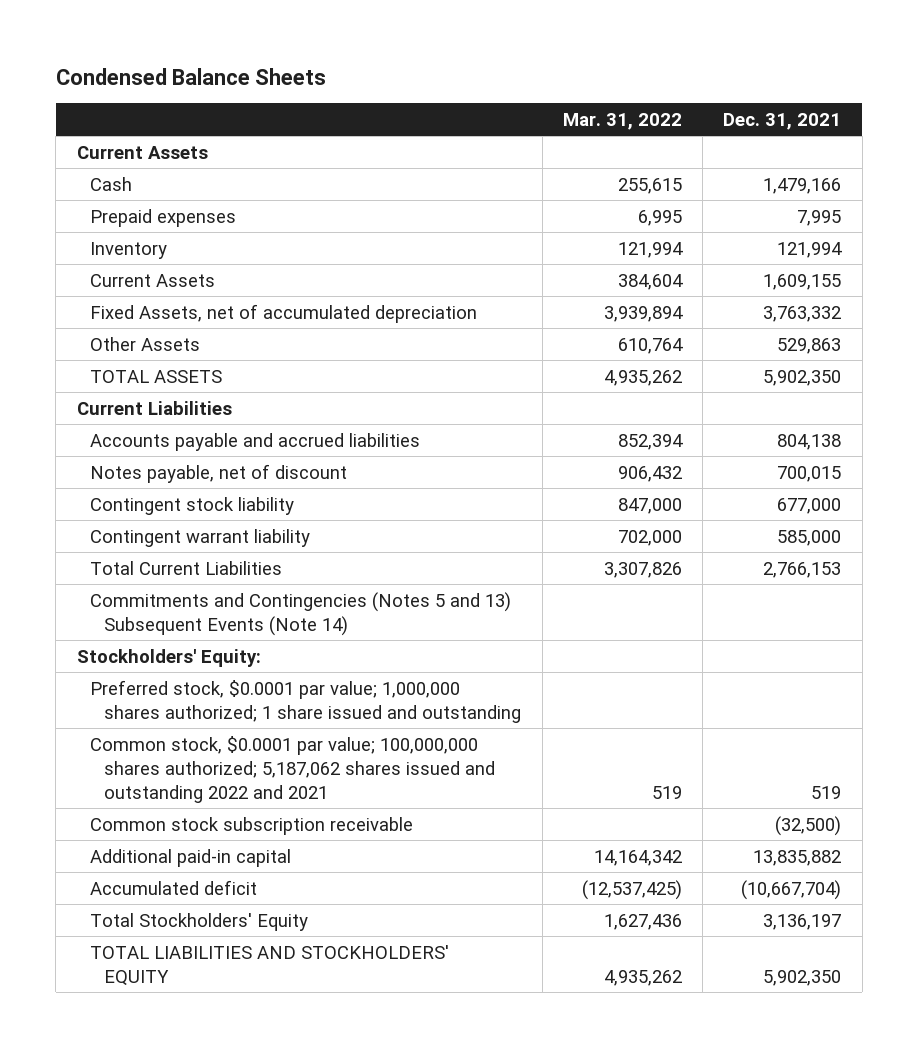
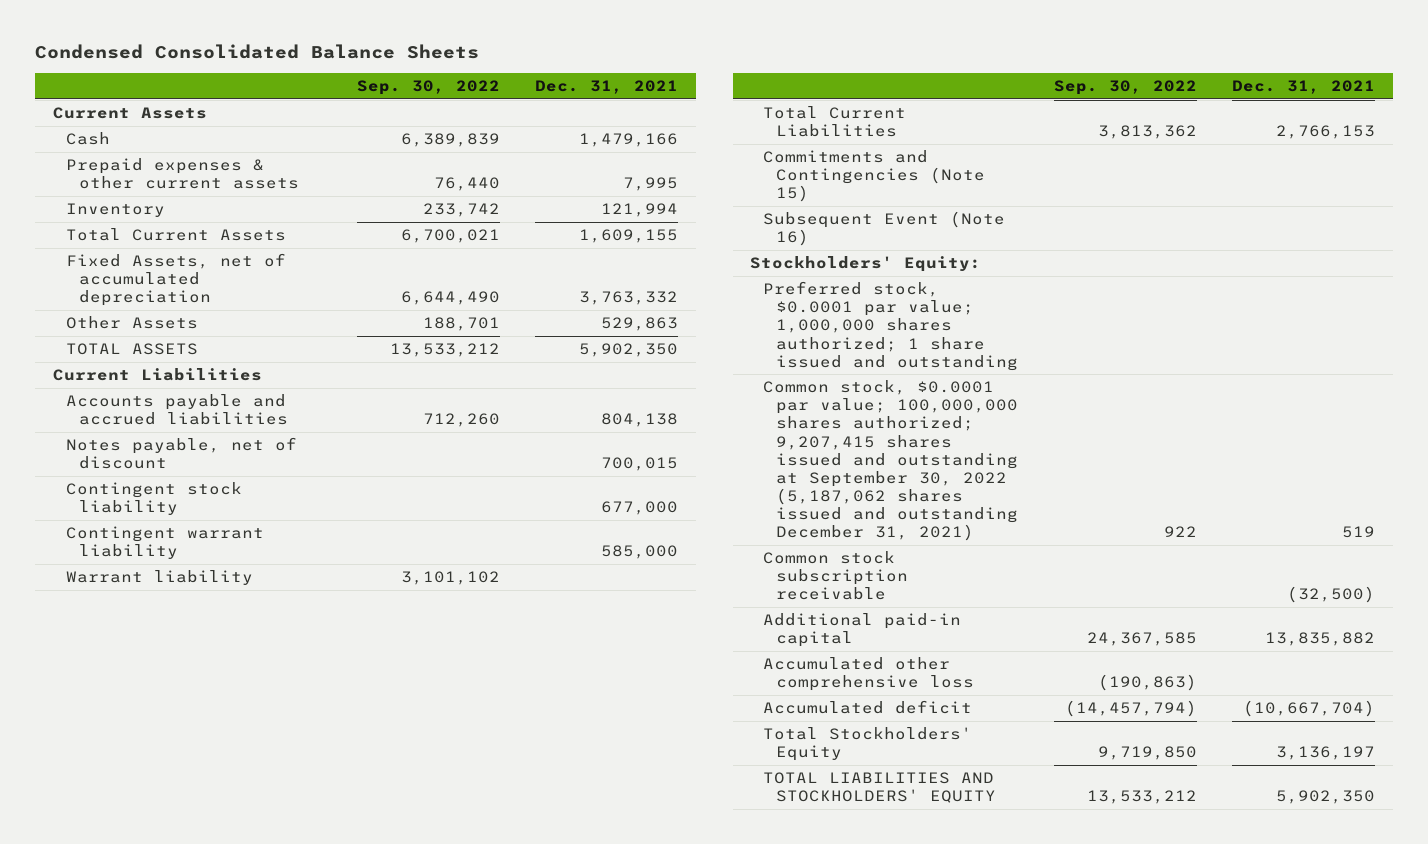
- Condensed Balance Sheets
+ Condensed Consolidated Balance Sheets
- | Mar. 31, 2022 | Dec. 31, 2021
+ | Sep. 30, 2022 | Dec. 31, 2021
- Prepaid expenses | 6,995 | 7,995
+ Prepaid expenses & other current assets | 76,440 | 7,995
- Current Assets | 384,604 | 1,609,155
+ Total Current Assets | 6,700,021 | 1,609,155
+ Warrant liability | 3,101,102 |
- Commitments and Contingencies (Notes 5 and 13) Subsequent Events (Note 14)
+ Commitments and Contingencies (Note 15)
+ Subsequent Event (Note 16)
- Common stock, $0.0001 par value; 100,000,000 shares authorized; 5,187,062 shares issued and outstanding 2022 and 2021 | 519 | 519
+ Common stock, $0.0001 par value; 100,000,000 shares authorized; 9,207,415 shares issued and outstanding at September 30, 2022 (5,187,062 shares issued and outstanding December 31, 2021) | 922 | 519
+ Accumulated other comprehensive loss | (190,863) |

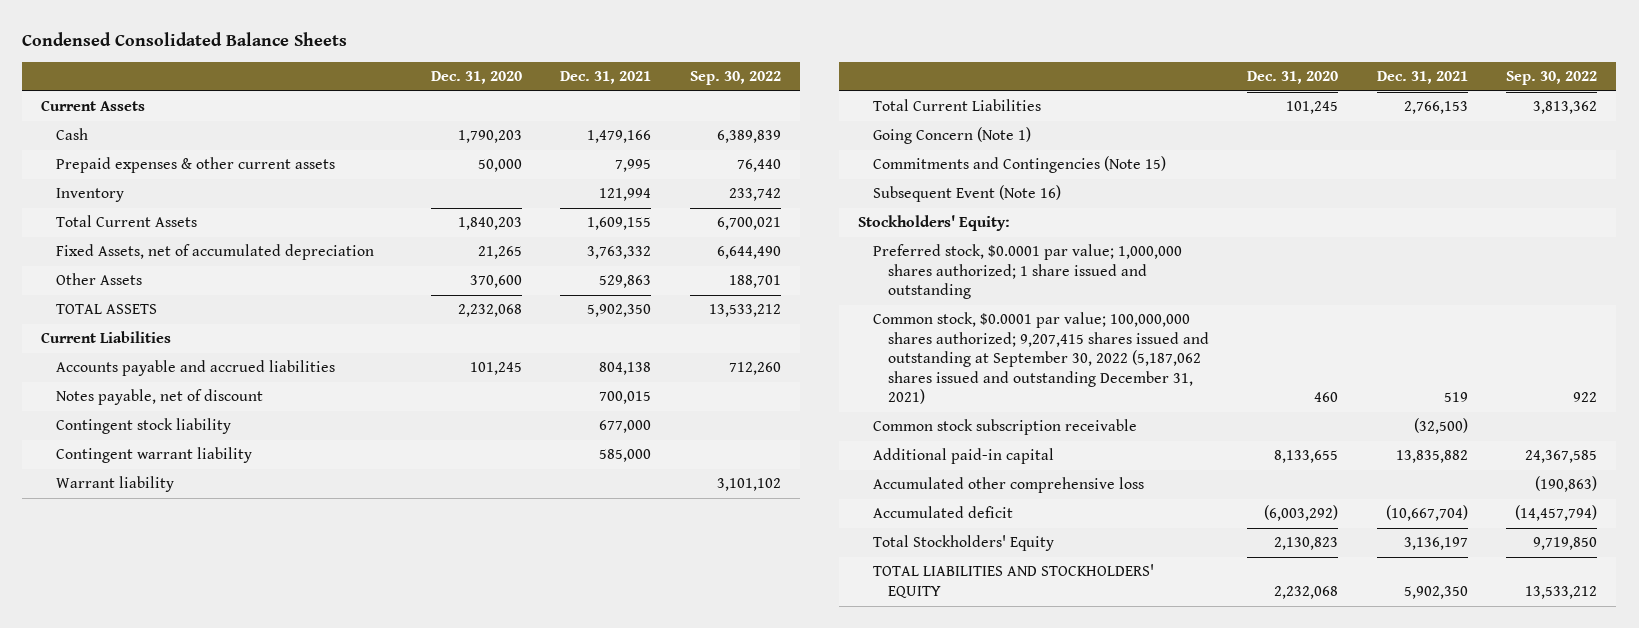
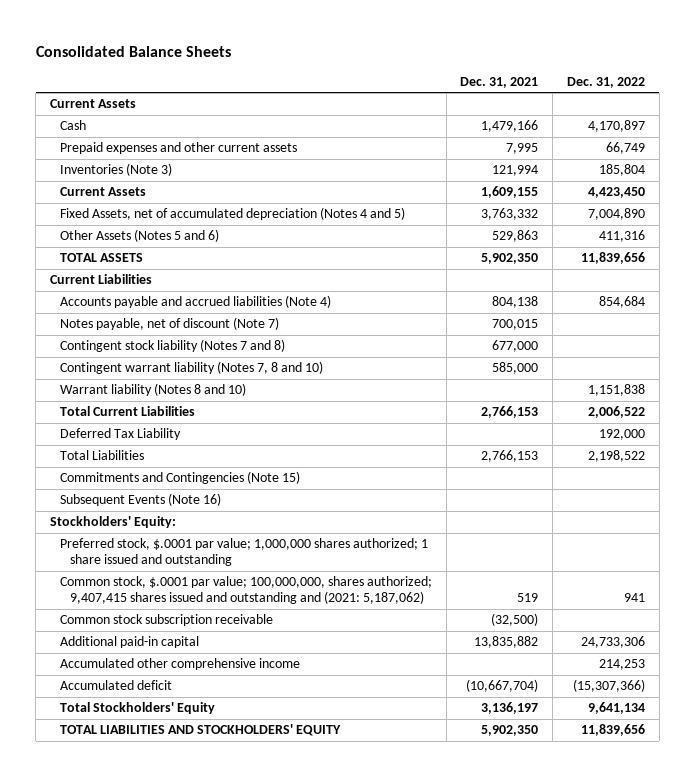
- Condensed Consolidated Balance Sheets
+ Consolidated Balance Sheets
- | Dec. 31, 2020 | Dec. 31, 2021 | Sep. 30, 2022
+ | Dec. 31, 2021 | Dec. 31, 2022
- Prepaid expenses & other current assets | 50,000 | 7,995 | 76,440
- Inventory | | 121,994 | 233,742
- Total Current Assets | 1,840,203 | 1,609,155 | 6,700,021
- Fixed Assets, net of accumulated depreciation | 21,265 | 3,763,332 | 6,644,490
- Other Assets | 370,600 | 529,863 | 188,701
+ Prepaid expenses and other current assets | 7,995 | 66,749
+ Inventories (Note 3) | 121,994 | 185,804
+ Current Assets | 1,609,155 | 4,423,450
+ Fixed Assets, net of accumulated depreciation (Notes 4 and 5) | 3,763,332 | 7,004,890
+ Other Assets (Notes 5 and 6) | 529,863 | 411,316
- Accounts payable and accrued liabilities | 101,245 | 804,138 | 712,260
- Notes payable, net of discount | | 700,015 |
- Contingent stock liability | | 677,000 |
- Contingent warrant liability | | 585,000 |
- Warrant liability | | | 3,101,102
+ Accounts payable and accrued liabilities (Note 4) | 804,138 | 854,684
+ Notes payable, net of discount (Note 7) | 700,015 |
+ Contingent stock liability (Notes 7 and 8) | 677,000 |
+ Contingent warrant liability (Notes 7, 8 and 10) | 585,000 |
+ Warrant liability (Notes 8 and 10) | | 1,151,838
- Going Concern (Note 1)
+ Deferred Tax Liability | | 192,000
+ Total Liabilities | 2,766,153 | 2,198,522
- Subsequent Event (Note 16)
+ Subsequent Events (Note 16)
- Preferred stock, $0.0001 par value; 1,000,000 shares authorized; 1 share issued and outstanding
- Common stock, $0.0001 par value; 100,000,000 shares authorized; 9,207,415 shares issued and outstanding at September 30, 2022 (5,187,062 shares issued and outstanding December 31, 2021) | 460 | 519 | 922
+ Preferred stock, $.0001 par value; 1,000,000 shares authorized; 1 share issued and outstanding
+ Common stock, $.0001 par value; 100,000,000, shares authorized; 9,407,415 shares issued and outstanding and (2021: 5,187,062) | 519 | 941
- Accumulated other comprehensive loss | | | (190,863)
+ Accumulated other comprehensive income | | 214,253

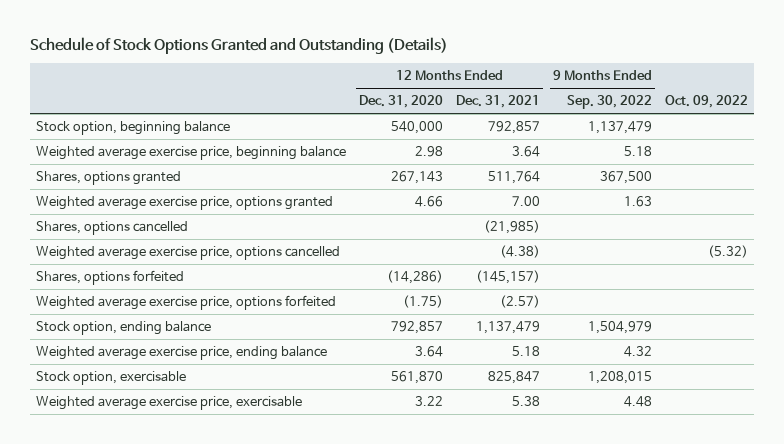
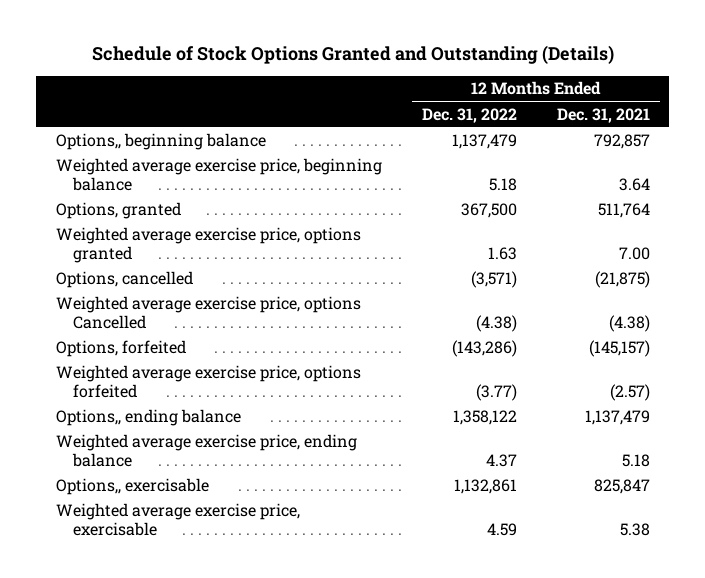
- | 12 Months Ended Dec. 31, 2020 | 12 Months Ended Dec. 31, 2021 | 9 Months Ended Sep. 30, 2022 | Oct. 09, 2022
+ | 12 Months Ended Dec. 31, 2022 | 12 Months Ended Dec. 31, 2021
- Stock option, beginning balance | 540,000 | 792,857 | 1,137,479 |
+ Options,, beginning balance | 1,137,479 | 792,857
- Shares, options granted | 267,143 | 511,764 | 367,500 |
+ Options, granted | 367,500 | 511,764
- Shares, options cancelled | | (21,985) | |
- Weighted average exercise price, options cancelled | | (4.38) | | (5.32)
- Shares, options forfeited | (14,286) | (145,157) | |
+ Options, cancelled | (3,571) | (21,875)
+ Weighted average exercise price, options Cancelled | (4.38) | (4.38)
+ Options, forfeited | (143,286) | (145,157)
- Stock option, ending balance | 792,857 | 1,137,479 | 1,504,979 |
+ Options,, ending balance | 1,358,122 | 1,137,479
- Stock option, exercisable | 561,870 | 825,847 | 1,208,015 |
+ Options,, exercisable | 1,132,861 | 825,847

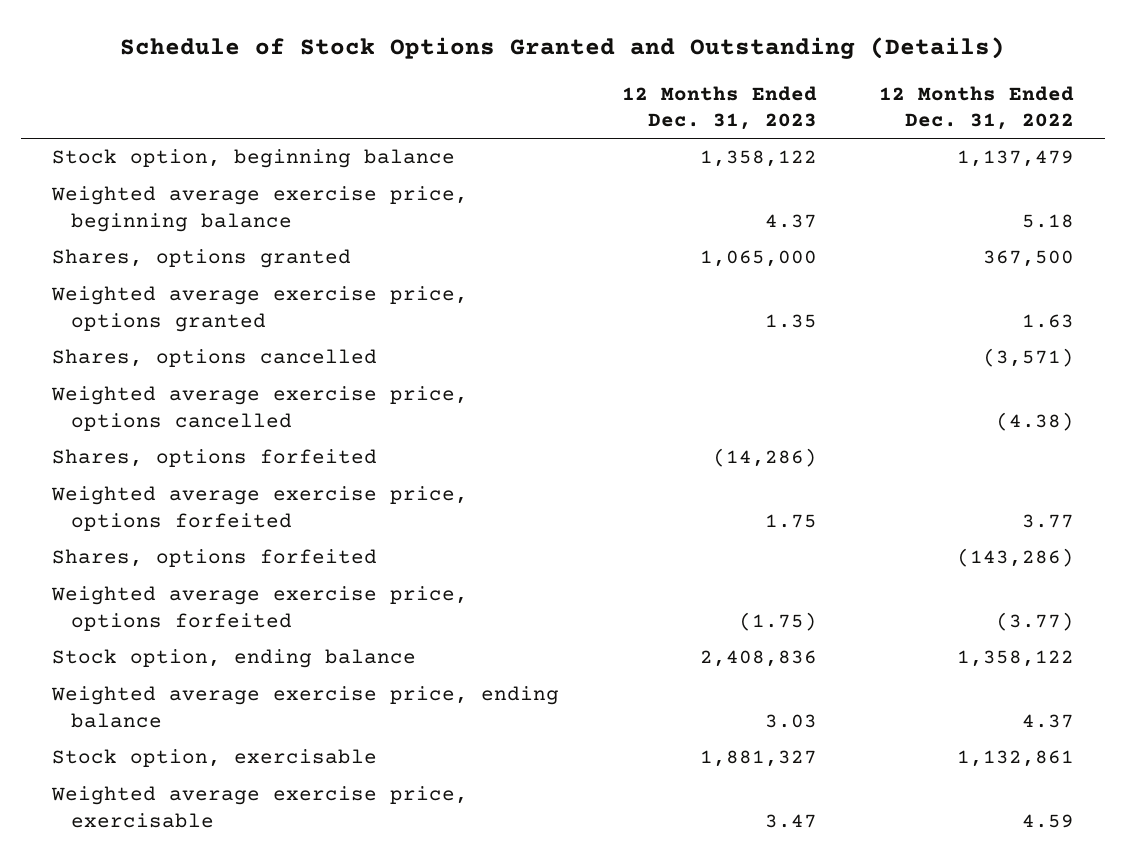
- | 12 Months Ended Dec. 31, 2022 | 12 Months Ended Dec. 31, 2021
+ | 12 Months Ended Dec. 31, 2023 | 12 Months Ended Dec. 31, 2022
- Options,, beginning balance | 1,137,479 | 792,857
+ Stock option, beginning balance | 1,358,122 | 1,137,479
- Options, granted | 367,500 | 511,764
+ Shares, options granted | 1,065,000 | 367,500
- Options, cancelled | (3,571) | (21,875)
- Weighted average exercise price, options Cancelled | (4.38) | (4.38)
- Options, forfeited | (143,286) | (145,157)
+ Shares, options cancelled | | (3,571)
+ Weighted average exercise price, options cancelled | | (4.38)
+ Shares, options forfeited | (14,286) |
+ Weighted average exercise price, options forfeited | 1.75 | 3.77
+ Shares, options forfeited | | (143,286)
- Options,, ending balance | 1,358,122 | 1,137,479
+ Stock option, ending balance | 2,408,836 | 1,358,122
- Options,, exercisable | 1,132,861 | 825,847
+ Stock option, exercisable | 1,881,327 | 1,132,861

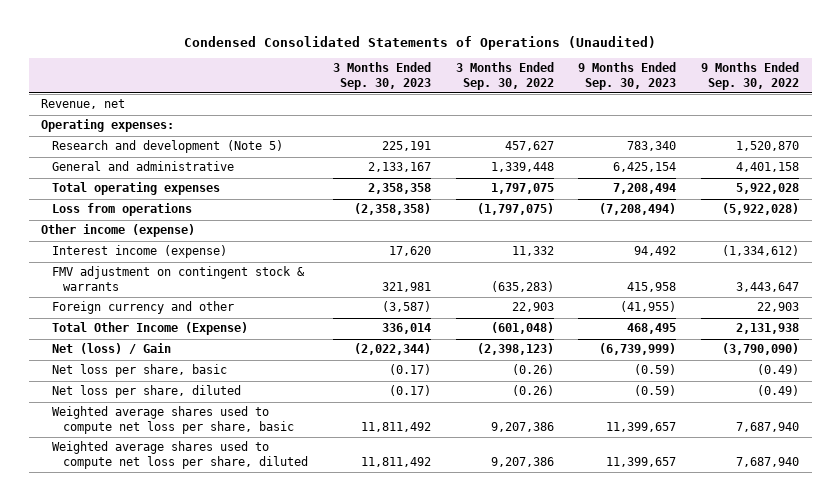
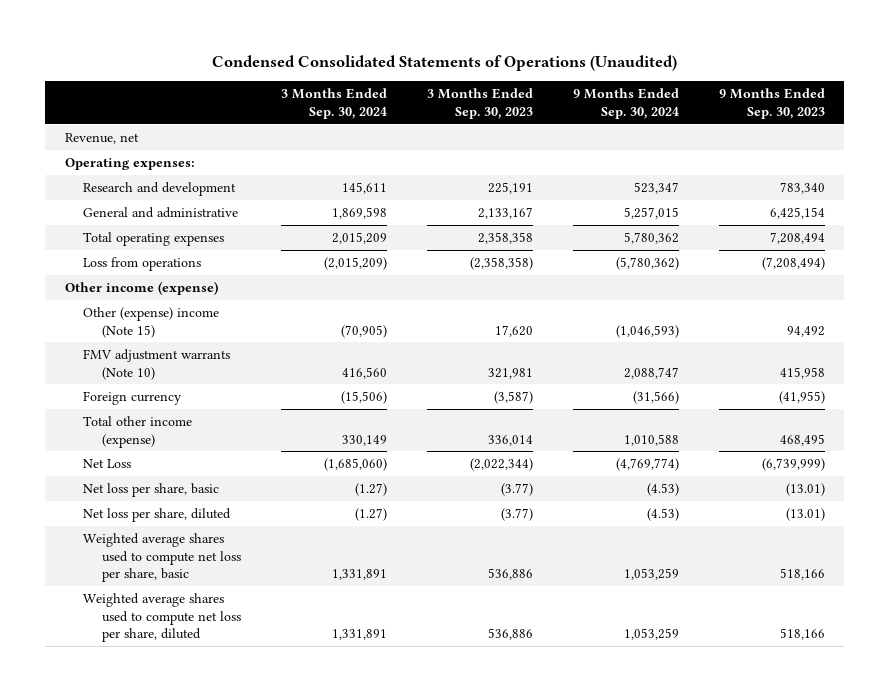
- | 3 Months Ended Sep. 30, 2023 | 3 Months Ended Sep. 30, 2022 | 9 Months Ended Sep. 30, 2023 | 9 Months Ended Sep. 30, 2022
+ | 3 Months Ended Sep. 30, 2024 | 3 Months Ended Sep. 30, 2023 | 9 Months Ended Sep. 30, 2024 | 9 Months Ended Sep. 30, 2023
- Research and development (Note 5) | 225,191 | 457,627 | 783,340 | 1,520,870
+ Research and development | 145,611 | 225,191 | 523,347 | 783,340
- Interest income (expense) | 17,620 | 11,332 | 94,492 | (1,334,612)
- FMV adjustment on contingent stock & warrants | 321,981 | (635,283) | 415,958 | 3,443,647
- Foreign currency and other | (3,587) | 22,903 | (41,955) | 22,903
- Total Other Income (Expense) | 336,014 | (601,048) | 468,495 | 2,131,938
- Net (loss) / Gain | (2,022,344) | (2,398,123) | (6,739,999) | (3,790,090)
- Net loss per share, basic | (0.17) | (0.26) | (0.59) | (0.49)
- Net loss per share, diluted | (0.17) | (0.26) | (0.59) | (0.49)
- Weighted average shares used to compute net loss per share, basic | 11,811,492 | 9,207,386 | 11,399,657 | 7,687,940
- Weighted average shares used to compute net loss per share, diluted | 11,811,492 | 9,207,386 | 11,399,657 | 7,687,940
+ Other (expense) income (Note 15) | (70,905) | 17,620 | (1,046,593) | 94,492
+ FMV adjustment warrants (Note 10) | 416,560 | 321,981 | 2,088,747 | 415,958
+ Foreign currency | (15,506) | (3,587) | (31,566) | (41,955)
+ Total other income (expense) | 330,149 | 336,014 | 1,010,588 | 468,495
+ Net Loss | (1,685,060) | (2,022,344) | (4,769,774) | (6,739,999)
+ Net loss per share, basic | (1.27) | (3.77) | (4.53) | (13.01)
+ Net loss per share, diluted | (1.27) | (3.77) | (4.53) | (13.01)
+ Weighted average shares used to compute net loss per share, basic | 1,331,891 | 536,886 | 1,053,259 | 518,166
+ Weighted average shares used to compute net loss per share, diluted | 1,331,891 | 536,886 | 1,053,259 | 518,166

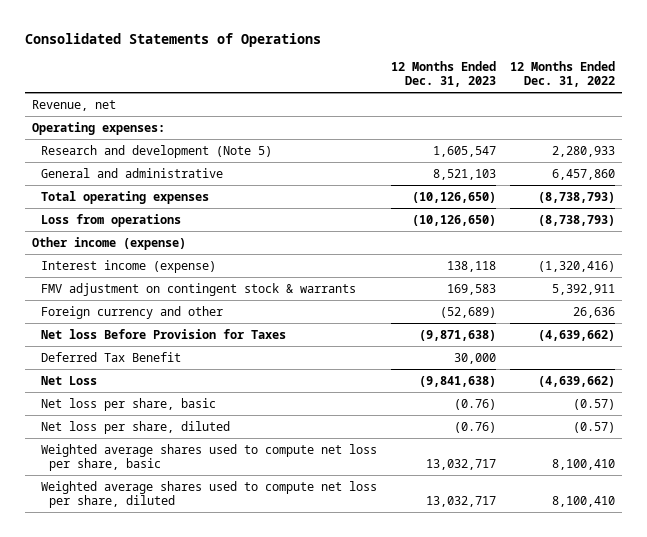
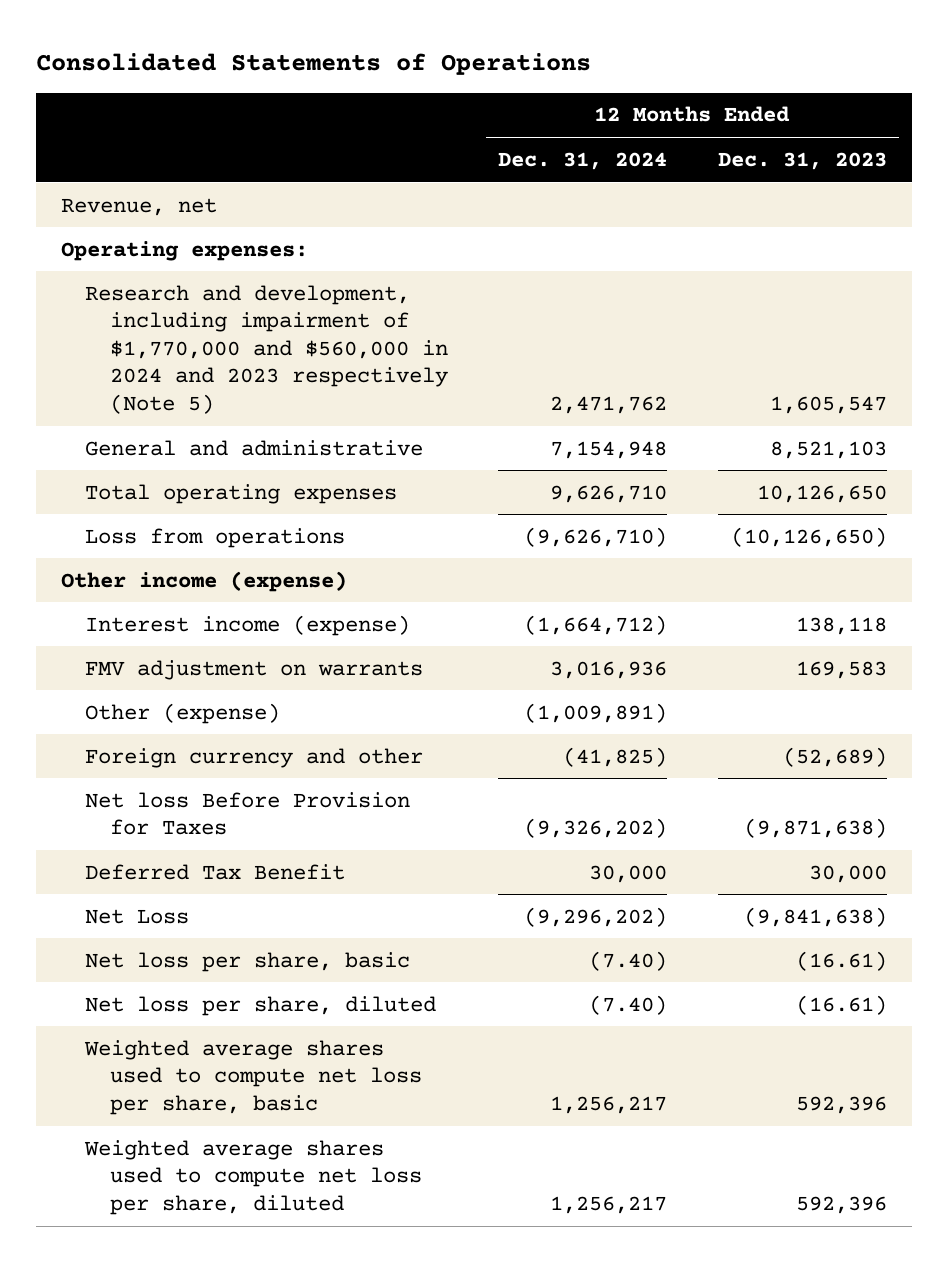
- | 12 Months Ended Dec. 31, 2023 | 12 Months Ended Dec. 31, 2022
+ | 12 Months Ended Dec. 31, 2024 | 12 Months Ended Dec. 31, 2023
- Research and development (Note 5) | 1,605,547 | 2,280,933
+ Research and development, including impairment of $1,770,000 and $560,000 in 2024 and 2023 respectively (Note 5) | 2,471,762 | 1,605,547
- Total operating expenses | (10,126,650) | (8,738,793)
+ Total operating expenses | 9,626,710 | 10,126,650
- FMV adjustment on contingent stock & warrants | 169,583 | 5,392,911
+ FMV adjustment on warrants | 3,016,936 | 169,583
+ Other (expense) | (1,009,891) |
- Net loss per share, basic | (0.76) | (0.57)
- Net loss per share, diluted | (0.76) | (0.57)
- Weighted average shares used to compute net loss per share, basic | 13,032,717 | 8,100,410
- Weighted average shares used to compute net loss per share, diluted | 13,032,717 | 8,100,410
+ Net loss per share, basic | (7.40) | (16.61)
+ Net loss per share, diluted | (7.40) | (16.61)
+ Weighted average shares used to compute net loss per share, basic | 1,256,217 | 592,396
+ Weighted average shares used to compute net loss per share, diluted | 1,256,217 | 592,396

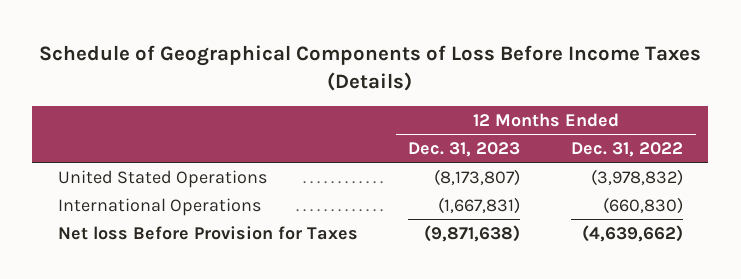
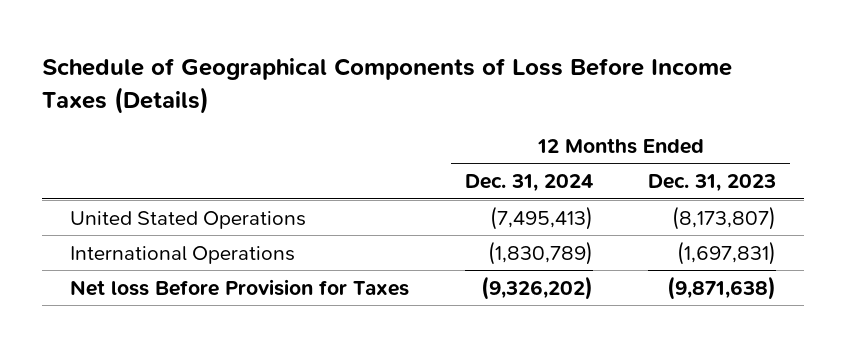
- | 12 Months Ended Dec. 31, 2023 | 12 Months Ended Dec. 31, 2022
+ | 12 Months Ended Dec. 31, 2024 | 12 Months Ended Dec. 31, 2023
- International Operations | (1,667,831) | (660,830)
+ International Operations | (1,830,789) | (1,697,831)

